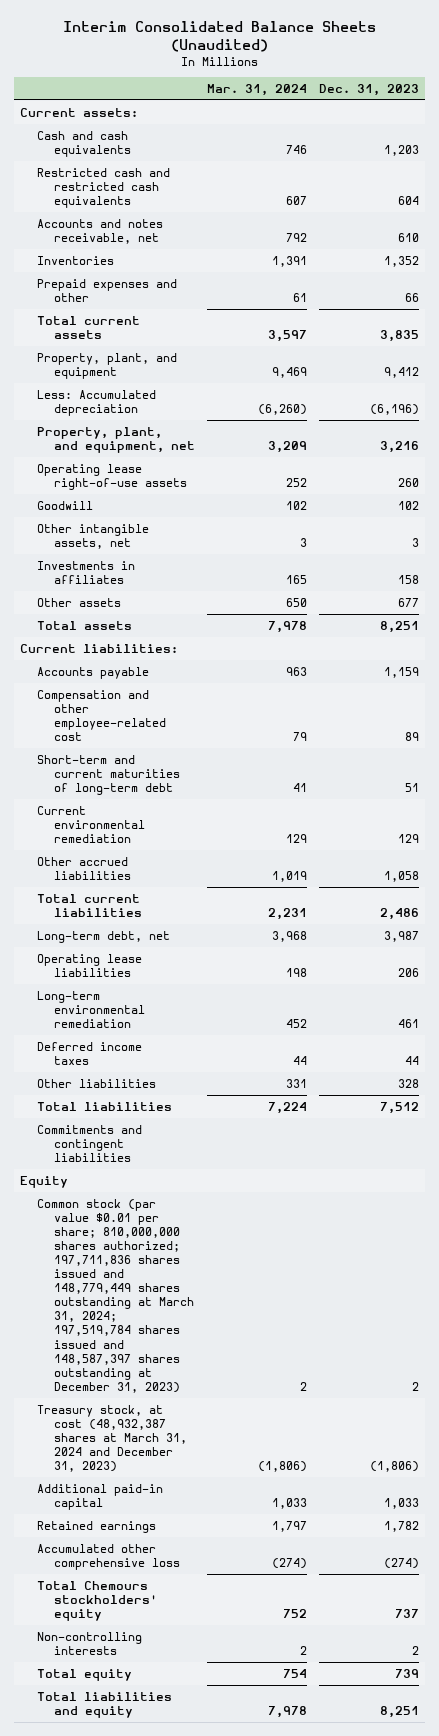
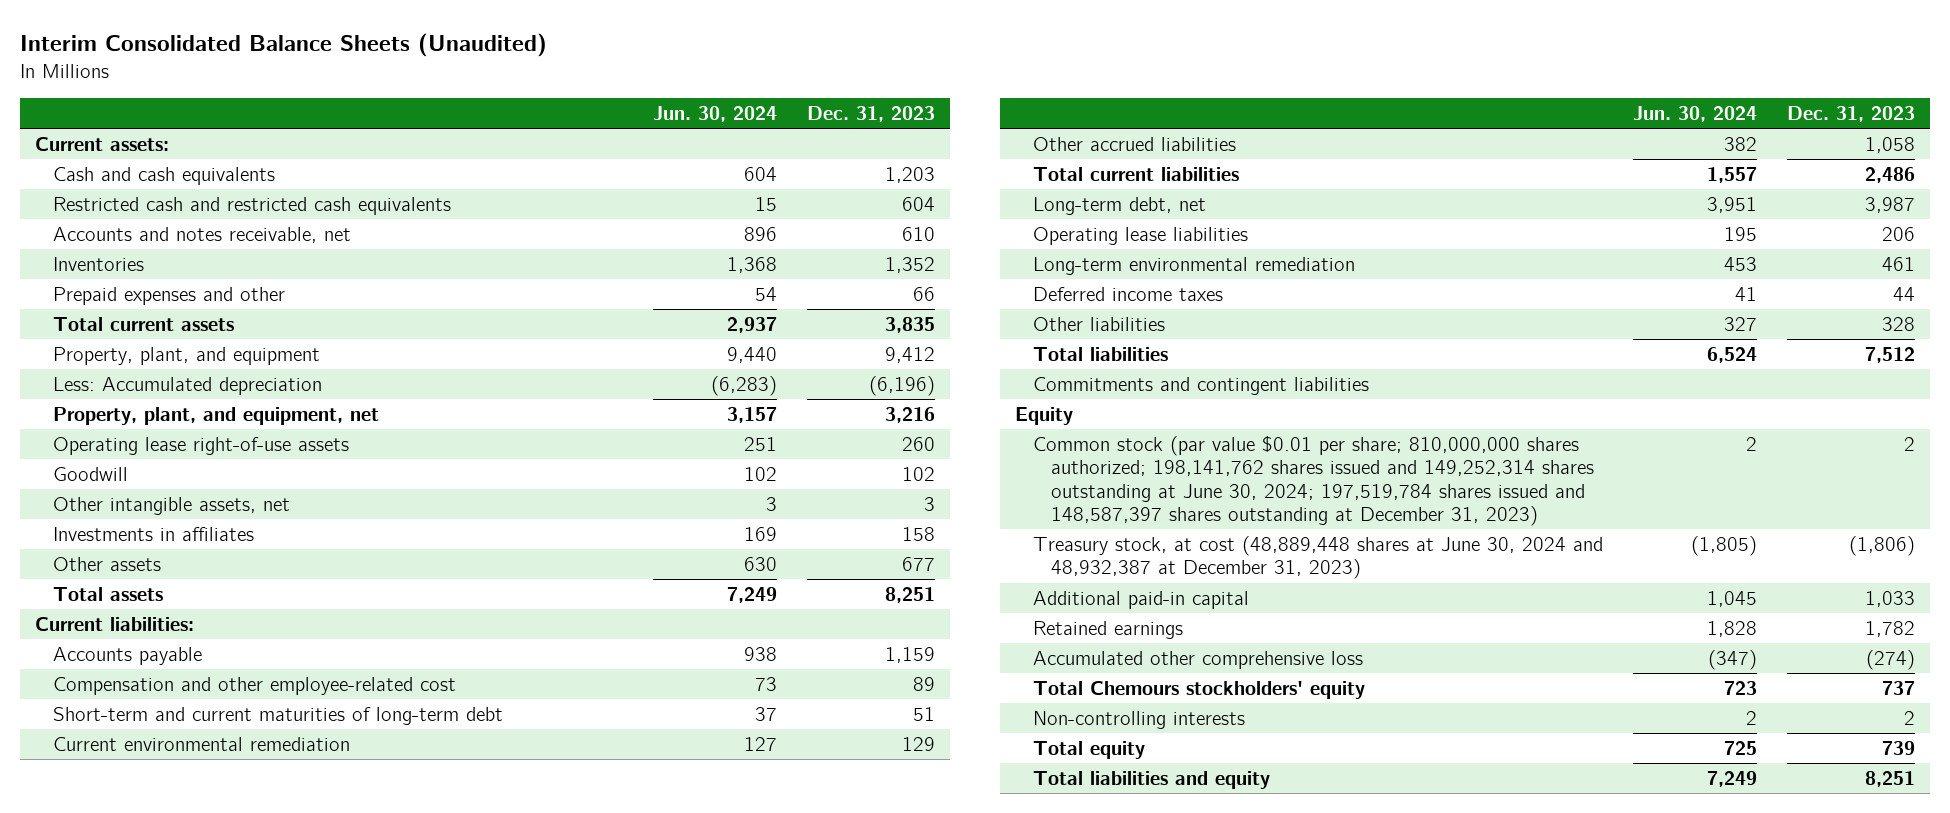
- | Mar. 31, 2024 | Dec. 31, 2023
+ | Jun. 30, 2024 | Dec. 31, 2023
- Common stock (par value $0.01 per share; 810,000,000 shares authorized; 197,711,836 shares issued and 148,779,449 shares outstanding at March 31, 2024; 197,519,784 shares issued and 148,587,397 shares outstanding at December 31, 2023) | 2 | 2
- Treasury stock, at cost (48,932,387 shares at March 31, 2024 and December 31, 2023) | (1,806) | (1,806)
+ Common stock (par value $0.01 per share; 810,000,000 shares authorized; 198,141,762 shares issued and 149,252,314 shares outstanding at June 30, 2024; 197,519,784 shares issued and 148,587,397 shares outstanding at December 31, 2023) | 2 | 2
+ Treasury stock, at cost (48,889,448 shares at June 30, 2024 and 48,932,387 at December 31, 2023) | (1,805) | (1,806)

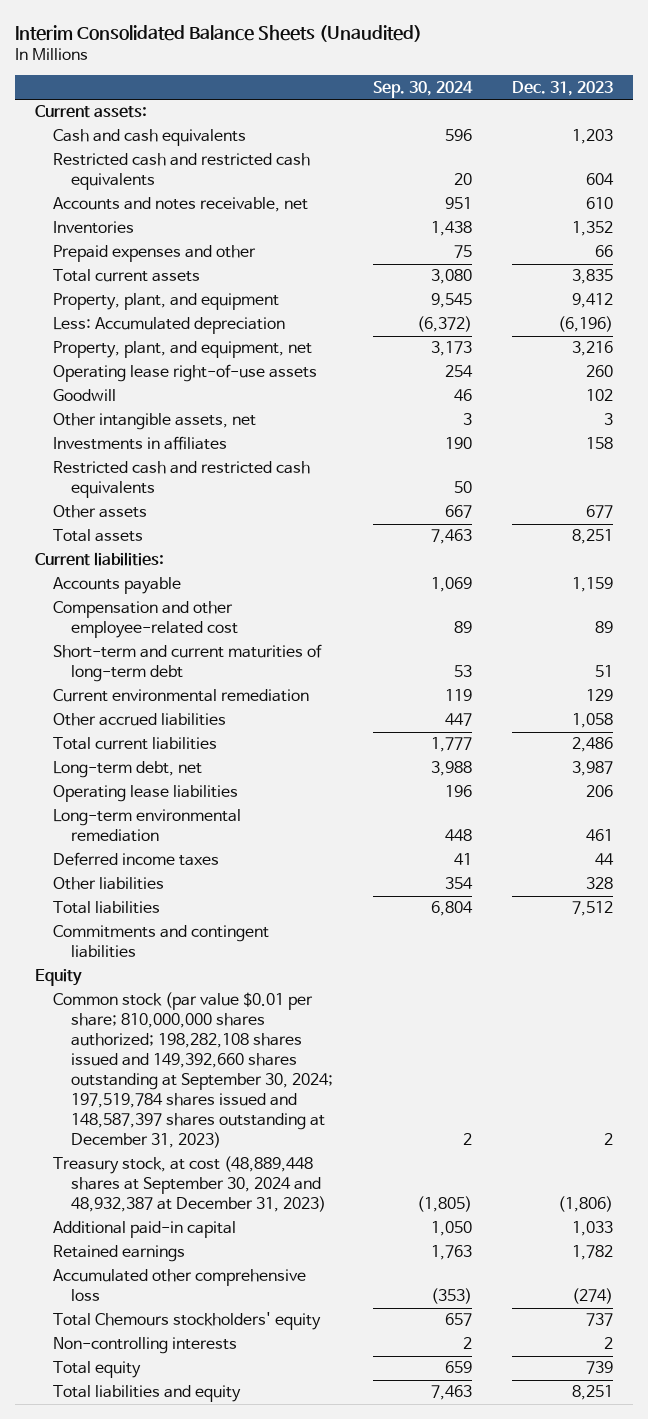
- | Jun. 30, 2024 | Dec. 31, 2023
+ | Sep. 30, 2024 | Dec. 31, 2023
+ Restricted cash and restricted cash equivalents | 50 |
- Common stock (par value $0.01 per share; 810,000,000 shares authorized; 198,141,762 shares issued and 149,252,314 shares outstanding at June 30, 2024; 197,519,784 shares issued and 148,587,397 shares outstanding at December 31, 2023) | 2 | 2
- Treasury stock, at cost (48,889,448 shares at June 30, 2024 and 48,932,387 at December 31, 2023) | (1,805) | (1,806)
+ Common stock (par value $0.01 per share; 810,000,000 shares authorized; 198,282,108 shares issued and 149,392,660 shares outstanding at September 30, 2024; 197,519,784 shares issued and 148,587,397 shares outstanding at December 31, 2023) | 2 | 2
+ Treasury stock, at cost (48,889,448 shares at September 30, 2024 and 48,932,387 at December 31, 2023) | (1,805) | (1,806)

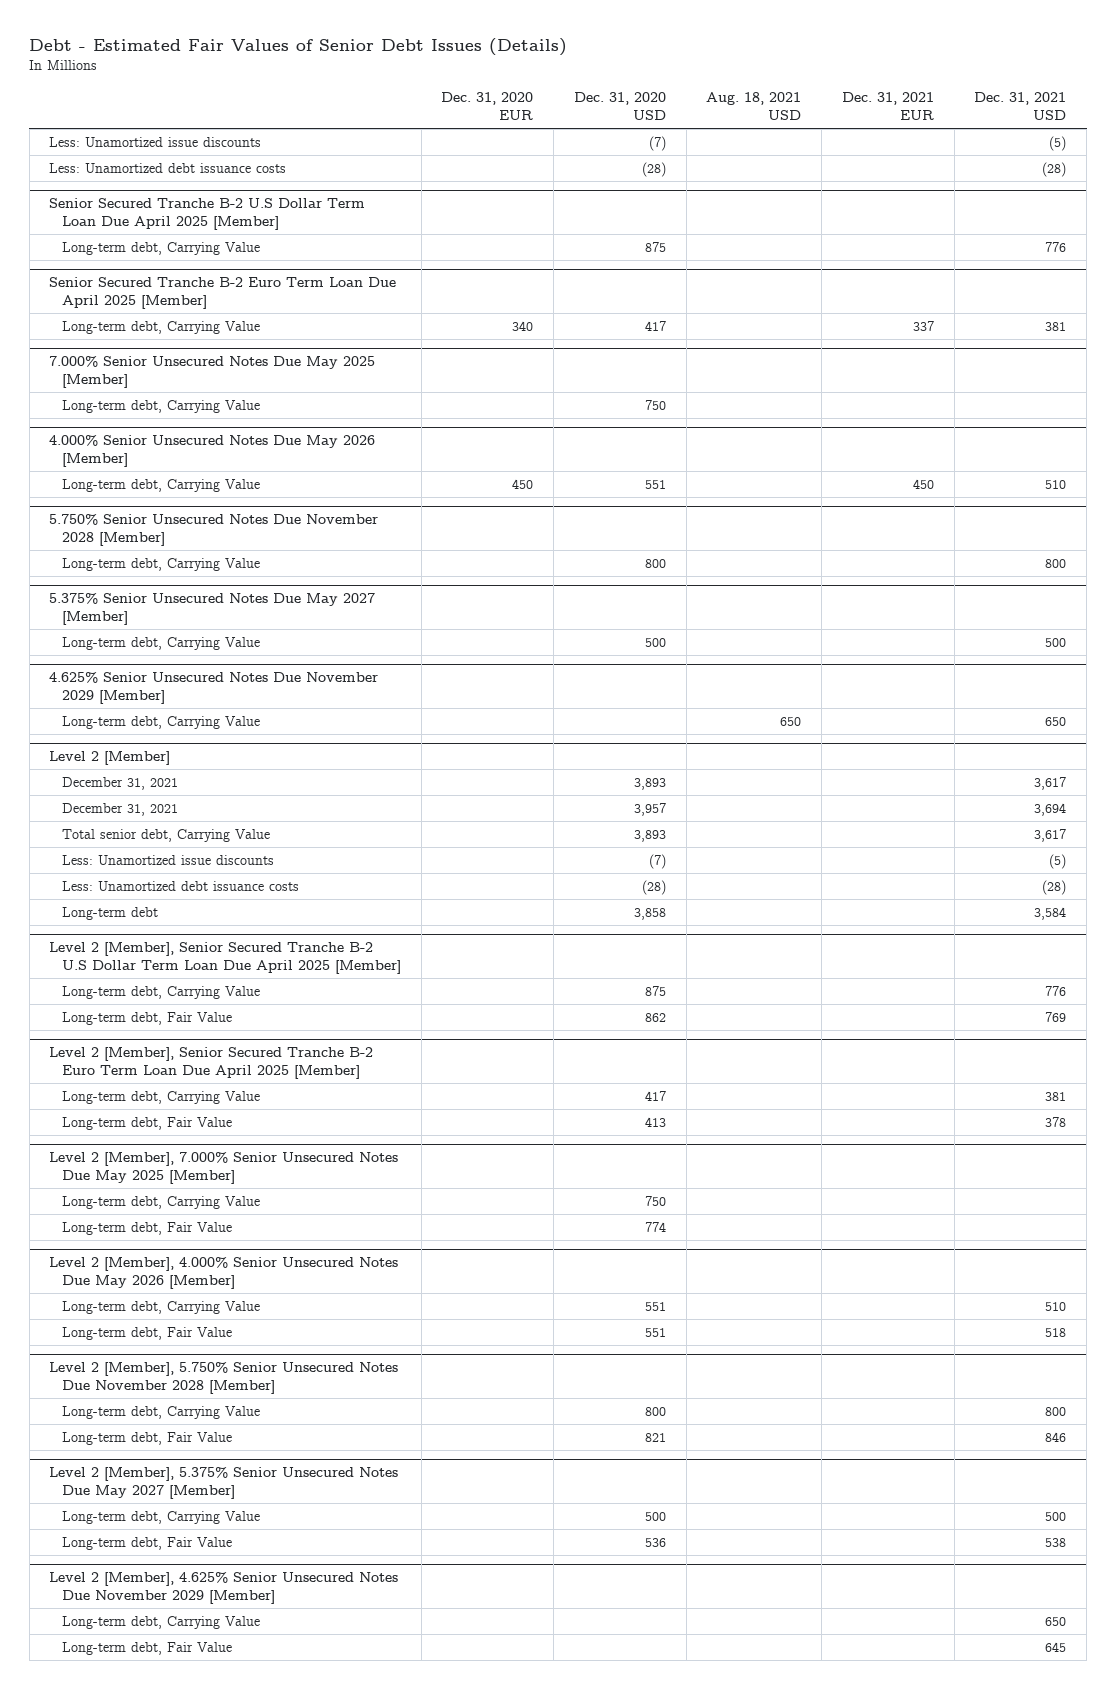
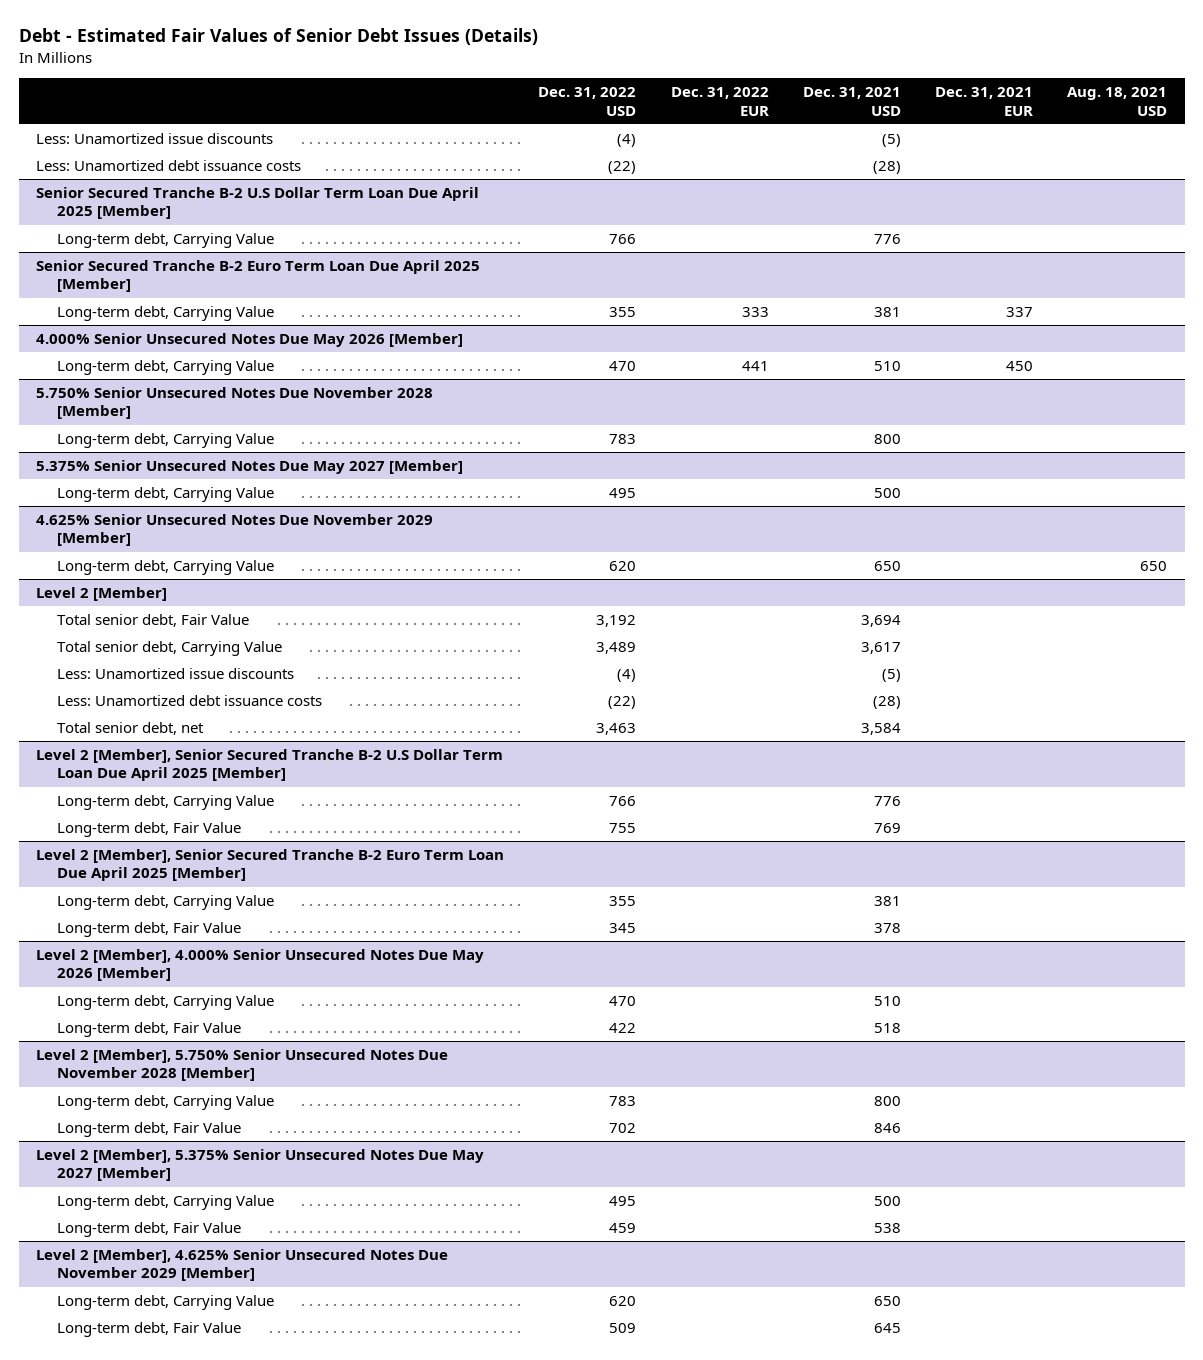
- | Dec. 31, 2020 EUR | Dec. 31, 2020 USD | Aug. 18, 2021 USD | Dec. 31, 2021 EUR | Dec. 31, 2021 USD
+ | Dec. 31, 2022 USD | Dec. 31, 2022 EUR | Dec. 31, 2021 USD | Dec. 31, 2021 EUR | Aug. 18, 2021 USD
- 7.000% Senior Unsecured Notes Due May 2025 [Member]
- Long-term debt, Carrying Value | | 750 | | |
@ Level 2 [Member]
- December 31, 2021 | | 3,893 | | | 3,617
- December 31, 2021 | | 3,957 | | | 3,694
+ Total senior debt, Fair Value | 3,192 | | 3,694 | |
- Long-term debt | | 3,858 | | | 3,584
+ Total senior debt, net | 3,463 | | 3,584 | |
- Level 2 [Member], 7.000% Senior Unsecured Notes Due May 2025 [Member]
- Long-term debt, Carrying Value | | 750 | | |
- Long-term debt, Fair Value | | 774 | | |

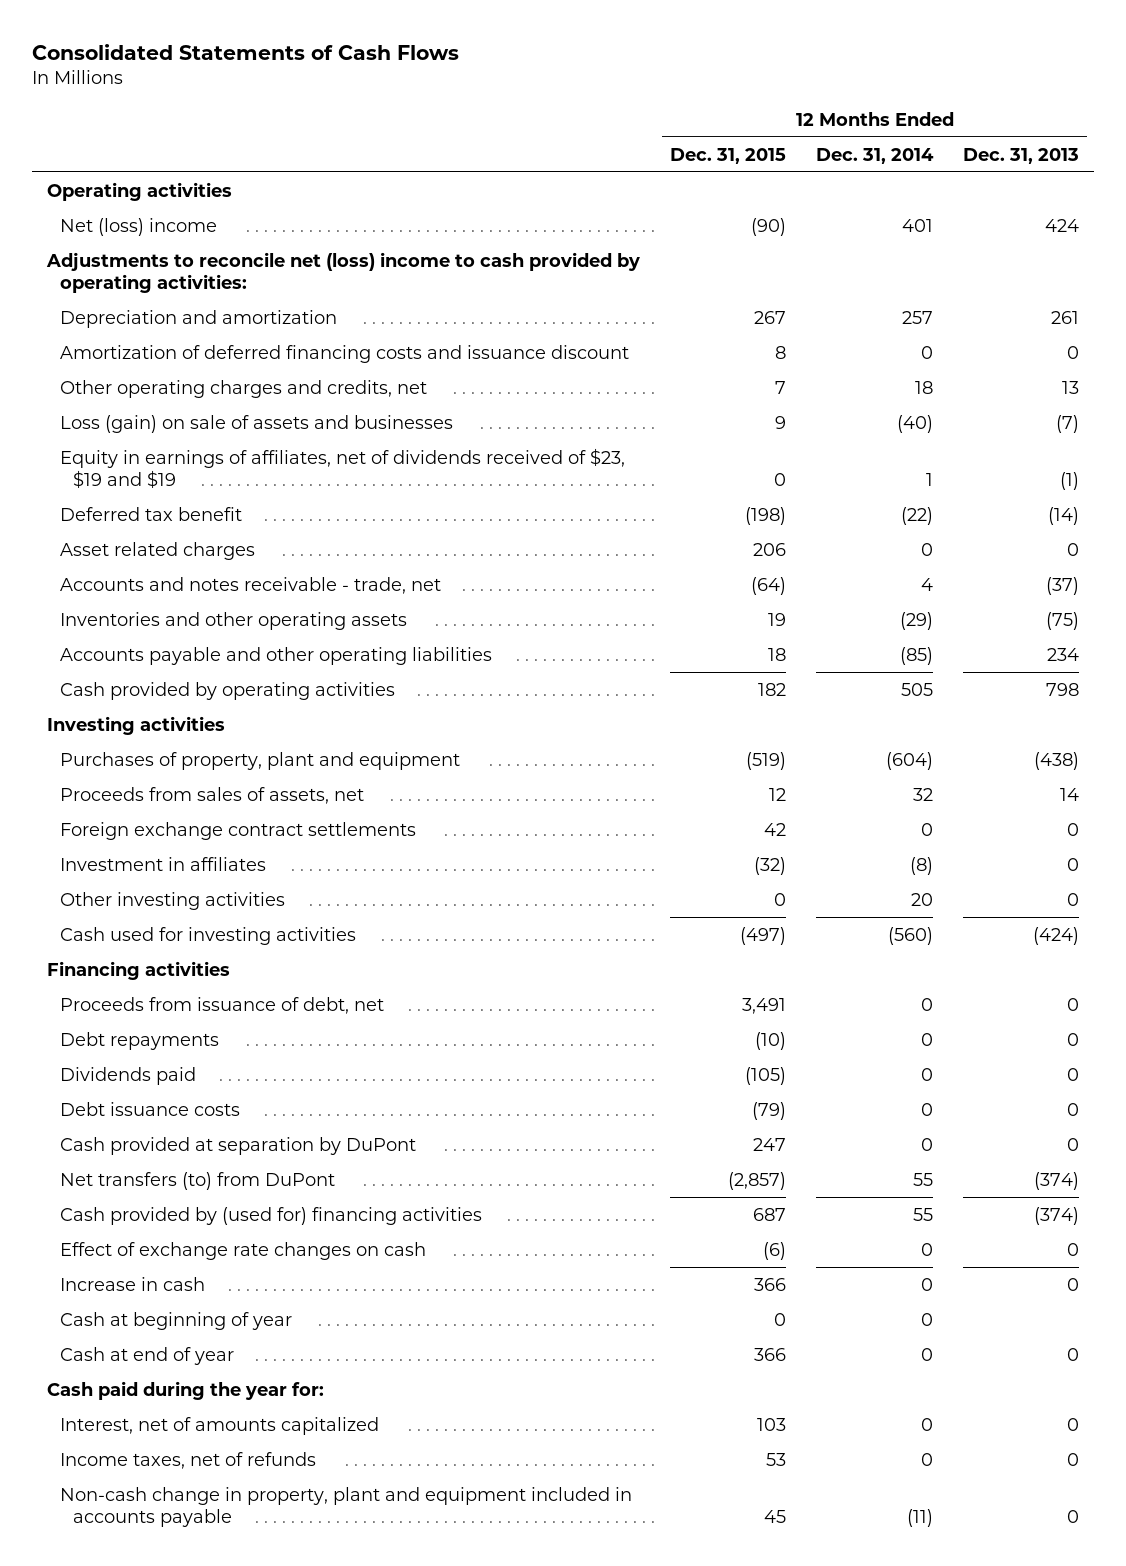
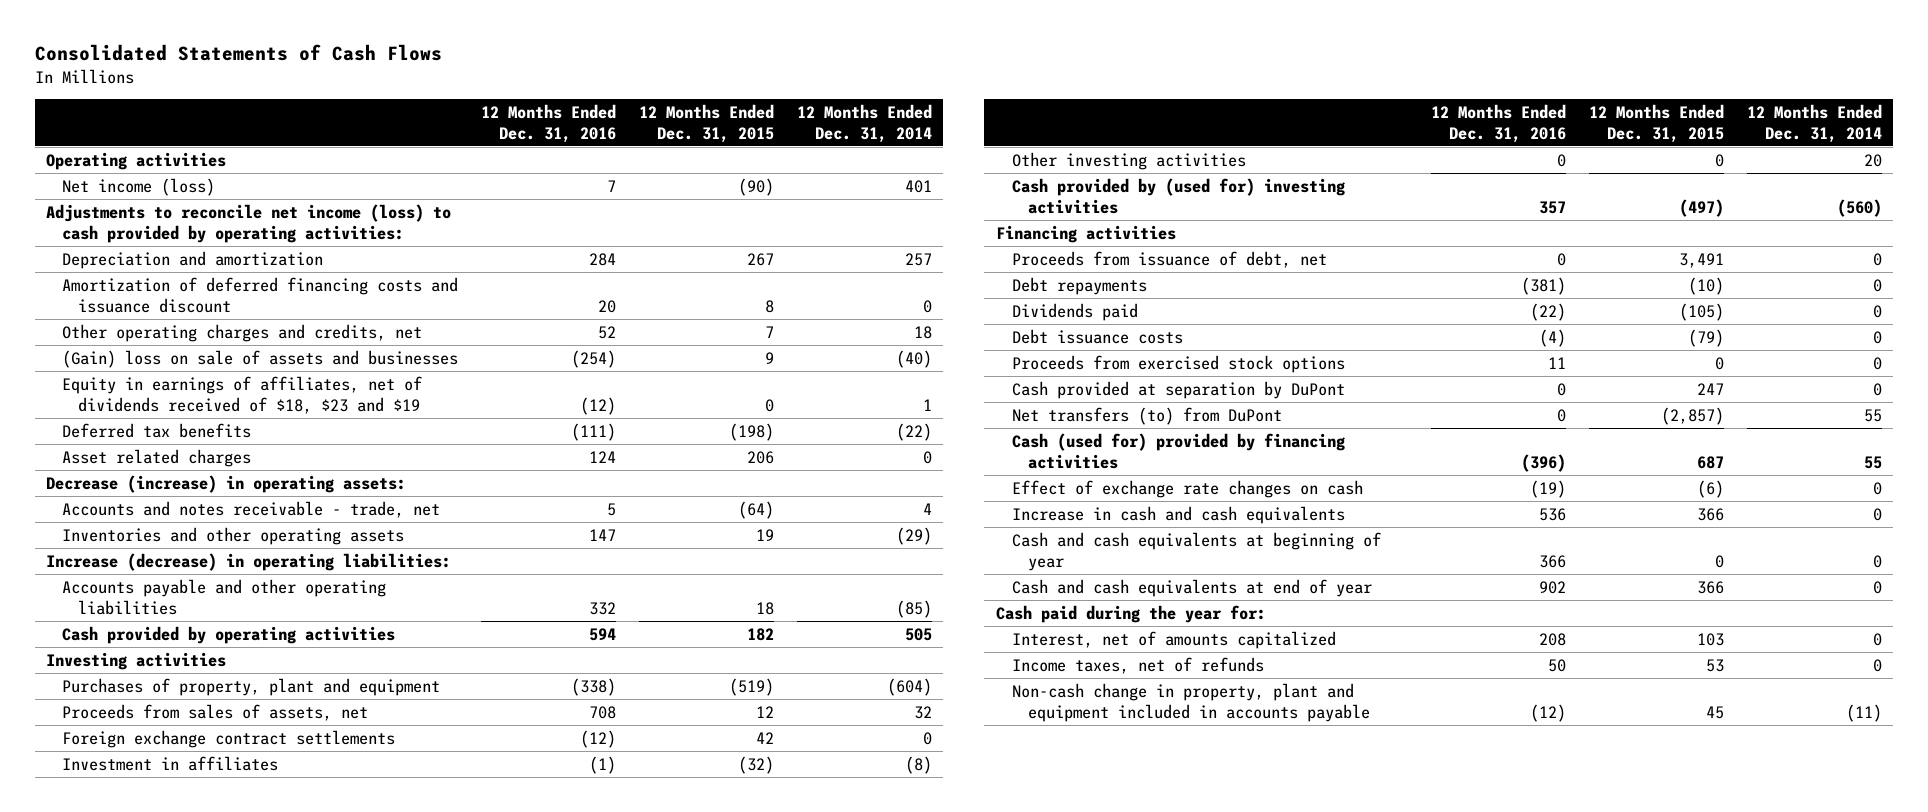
- | 12 Months Ended Dec. 31, 2015 | 12 Months Ended Dec. 31, 2014 | 12 Months Ended Dec. 31, 2013
+ | 12 Months Ended Dec. 31, 2016 | 12 Months Ended Dec. 31, 2015 | 12 Months Ended Dec. 31, 2014
- Net (loss) income | (90) | 401 | 424
- Adjustments to reconcile net (loss) income to cash provided by operating activities:
+ Net income (loss) | 7 | (90) | 401
+ Adjustments to reconcile net income (loss) to cash provided by operating activities:
- Loss (gain) on sale of assets and businesses | 9 | (40) | (7)
- Equity in earnings of affiliates, net of dividends received of $23, $19 and $19 | 0 | 1 | (1)
- Deferred tax benefit | (198) | (22) | (14)
+ (Gain) loss on sale of assets and businesses | (254) | 9 | (40)
+ Equity in earnings of affiliates, net of dividends received of $18, $23 and $19 | (12) | 0 | 1
+ Deferred tax benefits | (111) | (198) | (22)
+ Decrease (increase) in operating assets:
+ Increase (decrease) in operating liabilities:
- Cash used for investing activities | (497) | (560) | (424)
+ Cash provided by (used for) investing activities | 357 | (497) | (560)
+ Proceeds from exercised stock options | 11 | 0 | 0
- Cash provided by (used for) financing activities | 687 | 55 | (374)
+ Cash (used for) provided by financing activities | (396) | 687 | 55
- Increase in cash | 366 | 0 | 0
- Cash at beginning of year | 0 | 0 |
- Cash at end of year | 366 | 0 | 0
+ Increase in cash and cash equivalents | 536 | 366 | 0
+ Cash and cash equivalents at beginning of year | 366 | 0 | 0
+ Cash and cash equivalents at end of year | 902 | 366 | 0

